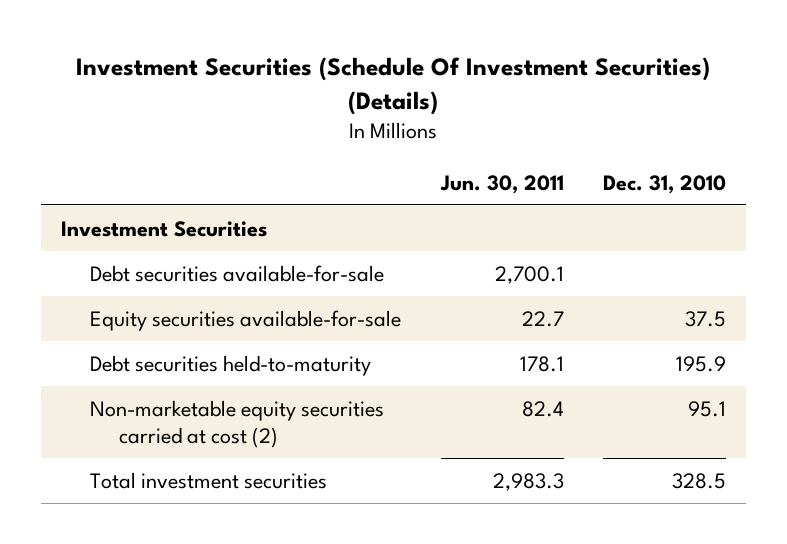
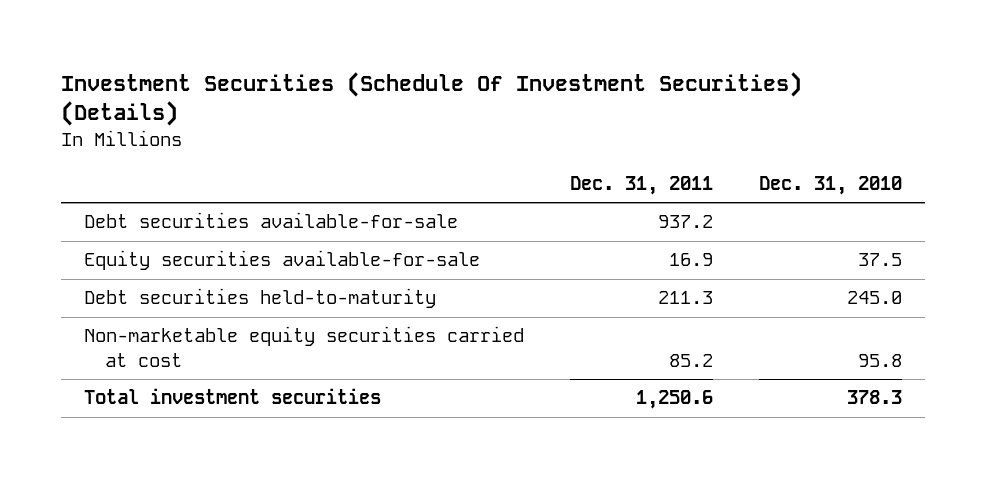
- | Jun. 30, 2011 | Dec. 31, 2010
+ | Dec. 31, 2011 | Dec. 31, 2010
- Investment Securities
- Debt securities held-to-maturity | 178.1 | 195.9
- Non-marketable equity securities carried at cost (2) | 82.4 | 95.1
- Total investment securities | 2,983.3 | 328.5
+ Debt securities held-to-maturity | 211.3 | 245.0
+ Non-marketable equity securities carried at cost | 85.2 | 95.8
+ Total investment securities | 1,250.6 | 378.3

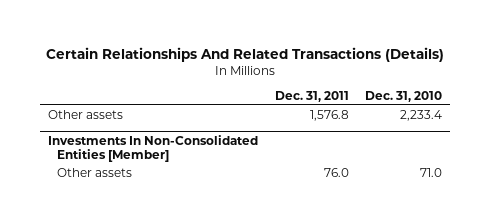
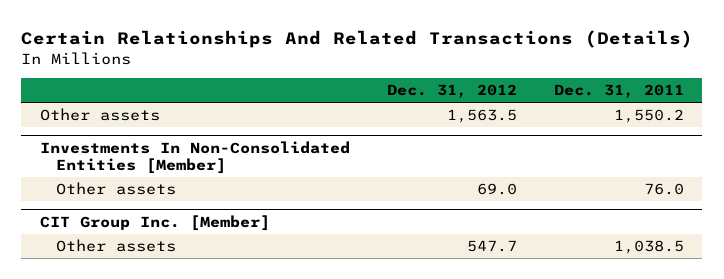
- | Dec. 31, 2011 | Dec. 31, 2010
+ | Dec. 31, 2012 | Dec. 31, 2011
- Other assets | 1,576.8 | 2,233.4
+ Other assets | 1,563.5 | 1,550.2
+ CIT Group Inc. [Member]
+ Other assets | 547.7 | 1,038.5

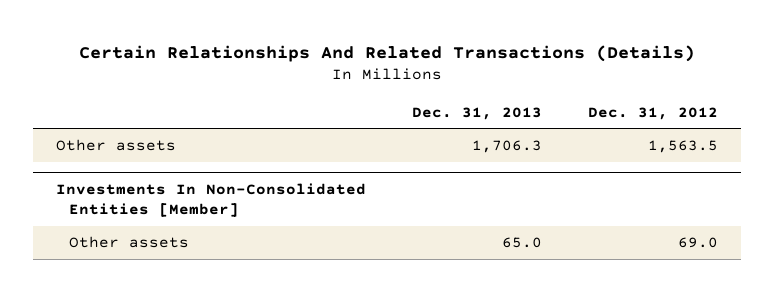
- | Dec. 31, 2012 | Dec. 31, 2011
+ | Dec. 31, 2013 | Dec. 31, 2012
- CIT Group Inc. [Member]
- Other assets | 547.7 | 1,038.5

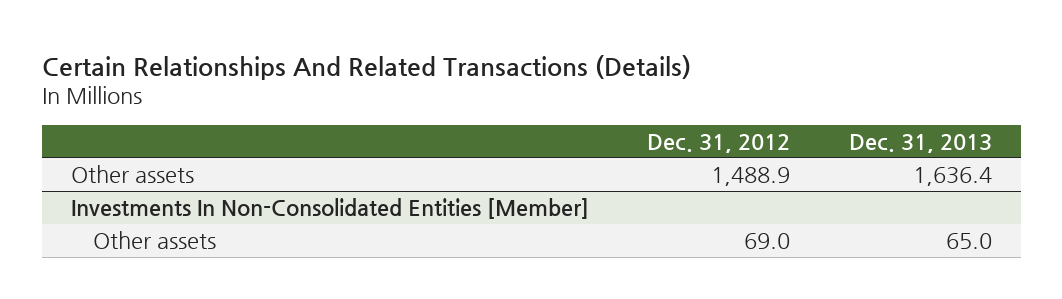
- | Dec. 31, 2013 | Dec. 31, 2012
+ | Dec. 31, 2012 | Dec. 31, 2013
- Other assets | 1,706.3 | 1,563.5
+ Other assets | 1,488.9 | 1,636.4

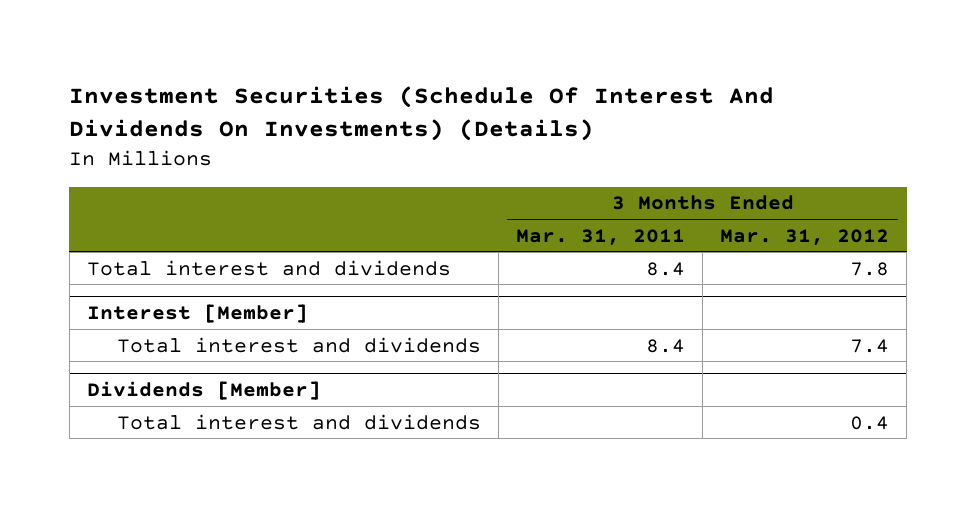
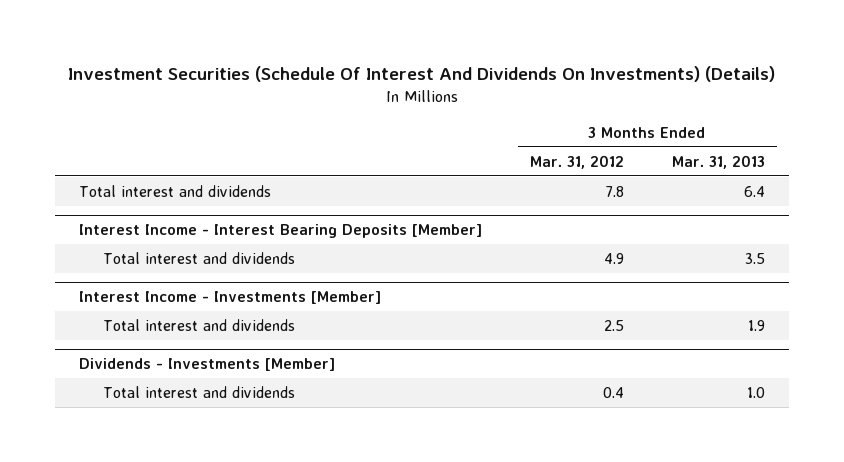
- | 3 Months Ended Mar. 31, 2011 | 3 Months Ended Mar. 31, 2012
+ | 3 Months Ended Mar. 31, 2012 | 3 Months Ended Mar. 31, 2013
- Interest [Member]
- Total interest and dividends | 8.4 | 7.4
- Dividends [Member]
+ Interest Income - Interest Bearing Deposits [Member]
+ Total interest and dividends | 4.9 | 3.5
+ Interest Income - Investments [Member]
+ Total interest and dividends | 2.5 | 1.9
+ Dividends - Investments [Member]

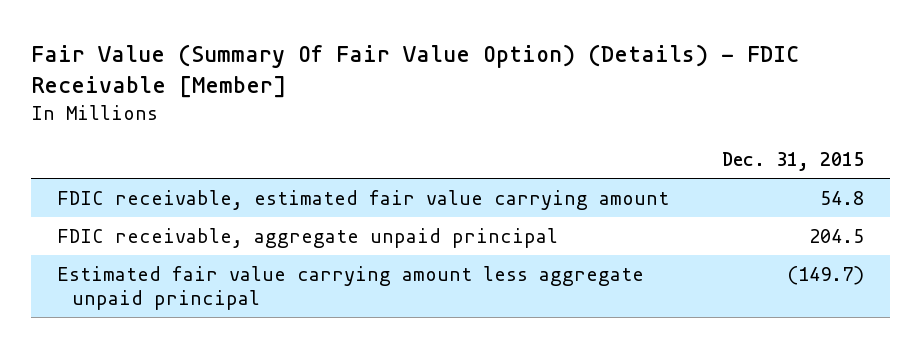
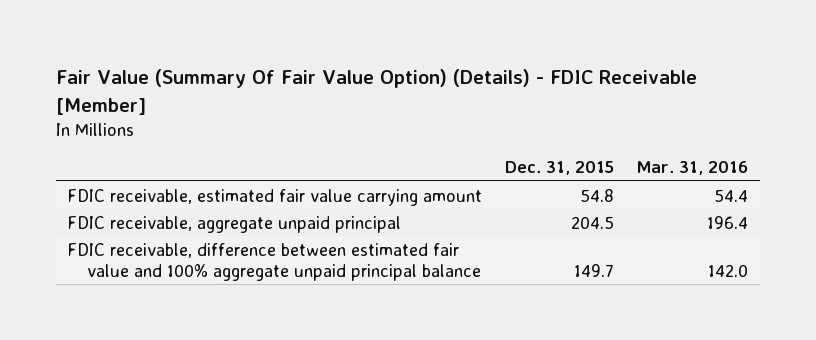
- | Dec. 31, 2015
+ | Dec. 31, 2015 | Mar. 31, 2016
- Estimated fair value carrying amount less aggregate unpaid principal | (149.7)
+ FDIC receivable, difference between estimated fair value and 100% aggregate unpaid principal balance | 149.7 | 142.0

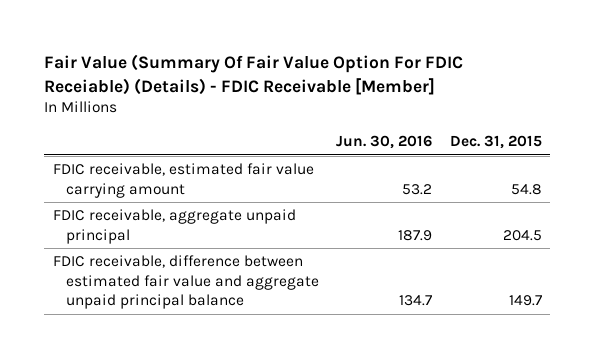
- Fair Value (Summary Of Fair Value Option) (Details) - FDIC Receivable [Member]
+ Fair Value (Summary Of Fair Value Option For FDIC Receiable) (Details) - FDIC Receivable [Member]
- | Dec. 31, 2015 | Mar. 31, 2016
+ | Jun. 30, 2016 | Dec. 31, 2015
- FDIC receivable, difference between estimated fair value and 100% aggregate unpaid principal balance | 149.7 | 142.0
+ FDIC receivable, difference between estimated fair value and aggregate unpaid principal balance | 134.7 | 149.7

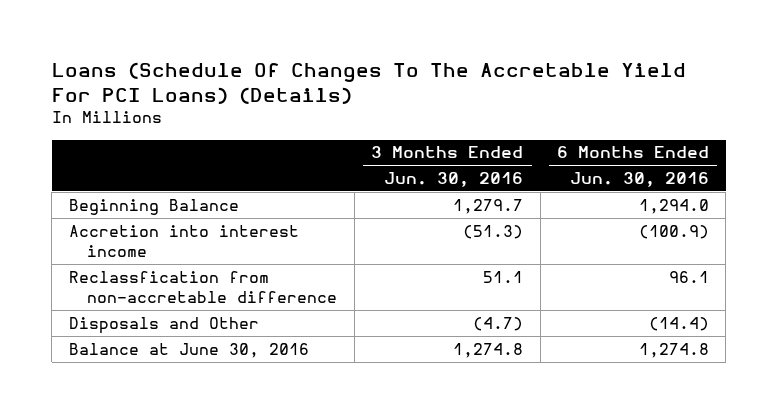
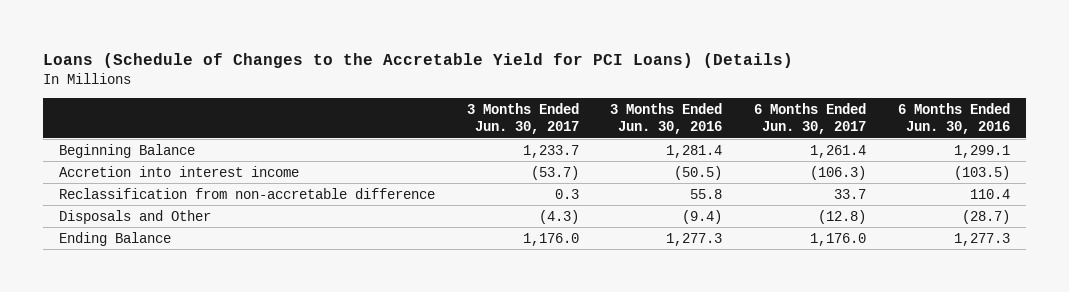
- Loans (Schedule Of Changes To The Accretable Yield For PCI Loans) (Details)
+ Loans (Schedule of Changes to the Accretable Yield for PCI Loans) (Details)
- | 3 Months Ended Jun. 30, 2016 | 6 Months Ended Jun. 30, 2016
+ | 3 Months Ended Jun. 30, 2017 | 3 Months Ended Jun. 30, 2016 | 6 Months Ended Jun. 30, 2017 | 6 Months Ended Jun. 30, 2016
- Beginning Balance | 1,279.7 | 1,294.0
- Accretion into interest income | (51.3) | (100.9)
- Reclassfication from non-accretable difference | 51.1 | 96.1
- Disposals and Other | (4.7) | (14.4)
- Balance at June 30, 2016 | 1,274.8 | 1,274.8
+ Beginning Balance | 1,233.7 | 1,281.4 | 1,261.4 | 1,299.1
+ Accretion into interest income | (53.7) | (50.5) | (106.3) | (103.5)
+ Reclassification from non-accretable difference | 0.3 | 55.8 | 33.7 | 110.4
+ Disposals and Other | (4.3) | (9.4) | (12.8) | (28.7)
+ Ending Balance | 1,176.0 | 1,277.3 | 1,176.0 | 1,277.3

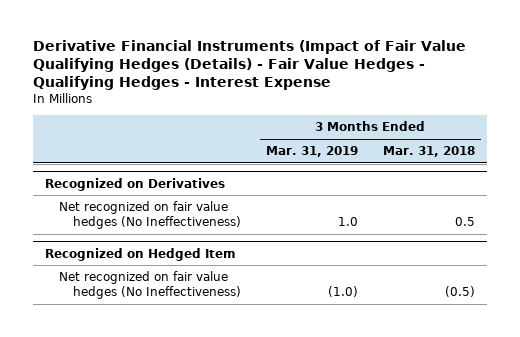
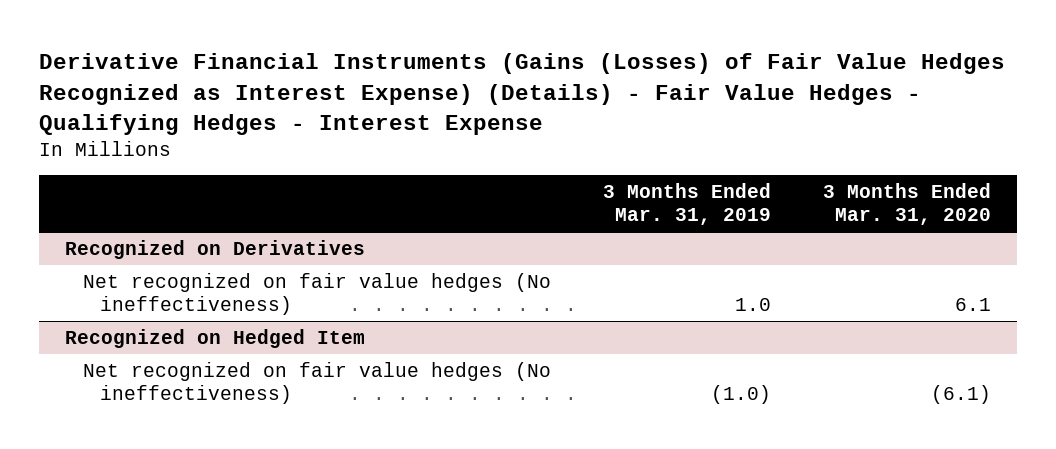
- Derivative Financial Instruments (Impact of Fair Value Qualifying Hedges (Details) - Fair Value Hedges - Qualifying Hedges - Interest Expense
+ Derivative Financial Instruments (Gains (Losses) of Fair Value Hedges Recognized as Interest Expense) (Details) - Fair Value Hedges - Qualifying Hedges - Interest Expense
- | 3 Months Ended Mar. 31, 2019 | 3 Months Ended Mar. 31, 2018
+ | 3 Months Ended Mar. 31, 2019 | 3 Months Ended Mar. 31, 2020
@ Recognized on Derivatives
- Net recognized on fair value hedges (No Ineffectiveness) | 1.0 | 0.5
+ Net recognized on fair value hedges (No ineffectiveness) | 1.0 | 6.1
@ Recognized on Hedged Item
- Net recognized on fair value hedges (No Ineffectiveness) | (1.0) | (0.5)
+ Net recognized on fair value hedges (No ineffectiveness) | (1.0) | (6.1)

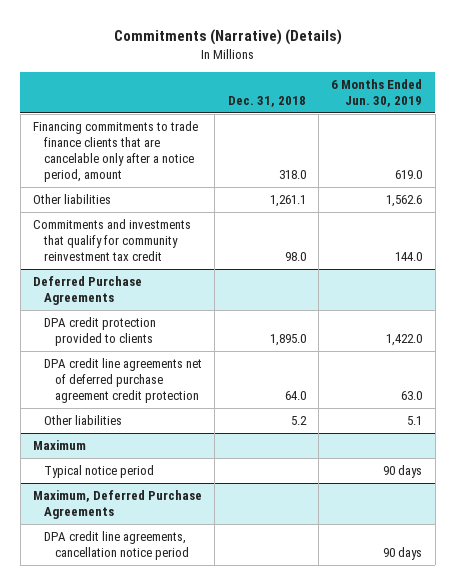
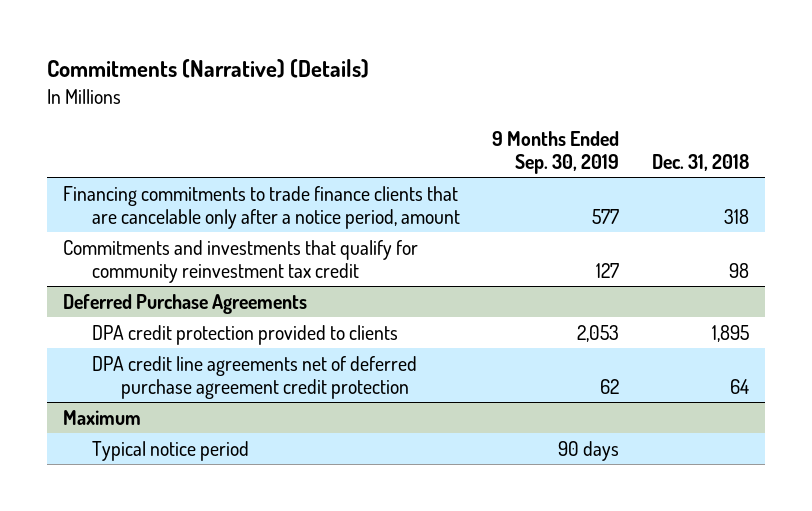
- | Dec. 31, 2018 | 6 Months Ended Jun. 30, 2019
+ | 9 Months Ended Sep. 30, 2019 | Dec. 31, 2018
- Financing commitments to trade finance clients that are cancelable only after a notice period, amount | 318.0 | 619.0
- Other liabilities | 1,261.1 | 1,562.6
- Commitments and investments that qualify for community reinvestment tax credit | 98.0 | 144.0
+ Financing commitments to trade finance clients that are cancelable only after a notice period, amount | 577 | 318
+ Commitments and investments that qualify for community reinvestment tax credit | 127 | 98
@ Deferred Purchase Agreements
- DPA credit protection provided to clients | 1,895.0 | 1,422.0
- DPA credit line agreements net of deferred purchase agreement credit protection | 64.0 | 63.0
- Other liabilities | 5.2 | 5.1
+ DPA credit protection provided to clients | 2,053 | 1,895
+ DPA credit line agreements net of deferred purchase agreement credit protection | 62 | 64
- Maximum, Deferred Purchase Agreements
- DPA credit line agreements, cancellation notice period | | 90 days

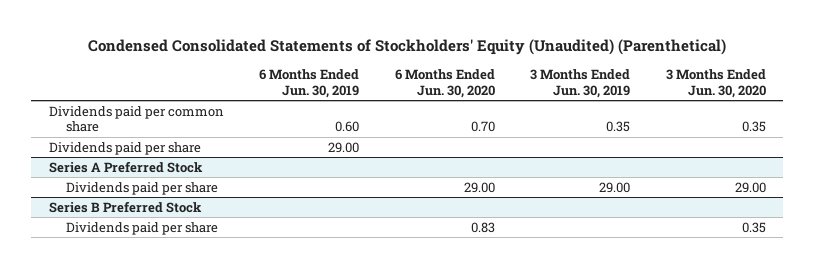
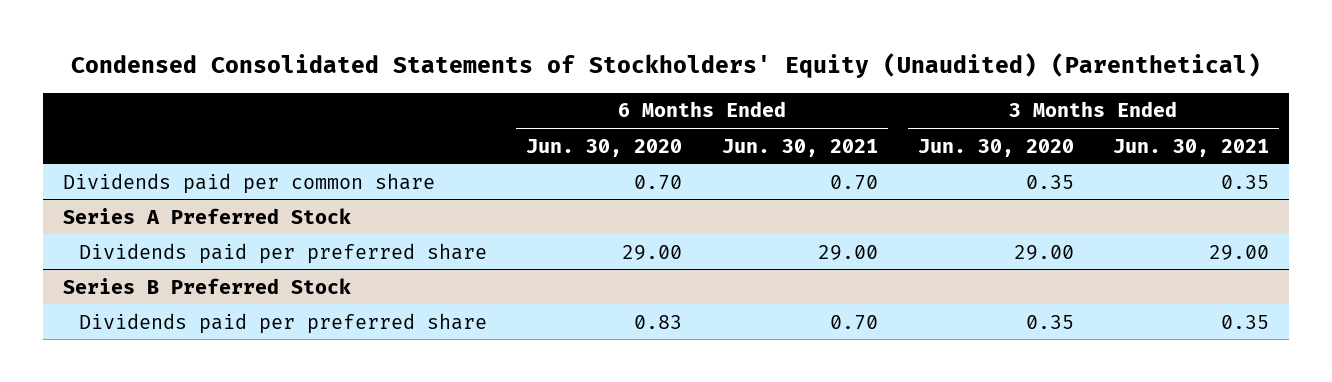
- | 6 Months Ended Jun. 30, 2019 | 6 Months Ended Jun. 30, 2020 | 3 Months Ended Jun. 30, 2019 | 3 Months Ended Jun. 30, 2020
+ | 6 Months Ended Jun. 30, 2020 | 6 Months Ended Jun. 30, 2021 | 3 Months Ended Jun. 30, 2020 | 3 Months Ended Jun. 30, 2021
- Dividends paid per share | 29.00 | | |
@ Series A Preferred Stock
- Dividends paid per share | | 29.00 | 29.00 | 29.00
+ Dividends paid per preferred share | 29.00 | 29.00 | 29.00 | 29.00
@ Series B Preferred Stock
- Dividends paid per share | | 0.83 | | 0.35
+ Dividends paid per preferred share | 0.83 | 0.70 | 0.35 | 0.35

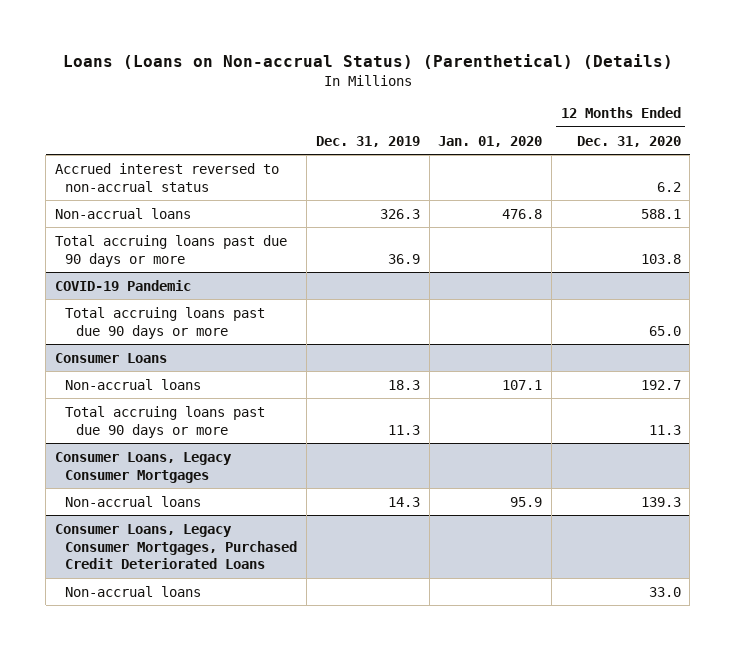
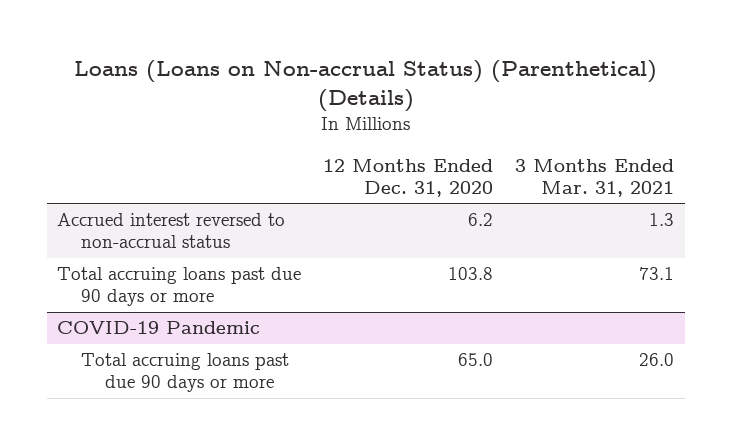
- | Dec. 31, 2019 | Jan. 01, 2020 | 12 Months Ended Dec. 31, 2020
+ | 12 Months Ended Dec. 31, 2020 | 3 Months Ended Mar. 31, 2021
- Non-accrual loans | 326.3 | 476.8 | 588.1
- Consumer Loans
- Non-accrual loans | 18.3 | 107.1 | 192.7
- Total accruing loans past due 90 days or more | 11.3 | | 11.3
- Consumer Loans, Legacy Consumer Mortgages
- Non-accrual loans | 14.3 | 95.9 | 139.3
- Consumer Loans, Legacy Consumer Mortgages, Purchased Credit Deteriorated Loans
- Non-accrual loans | | | 33.0

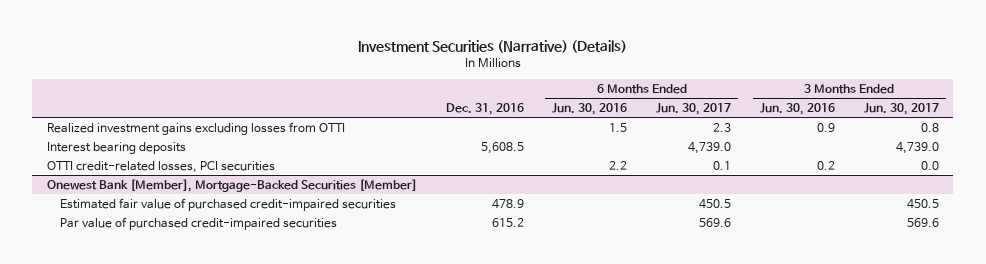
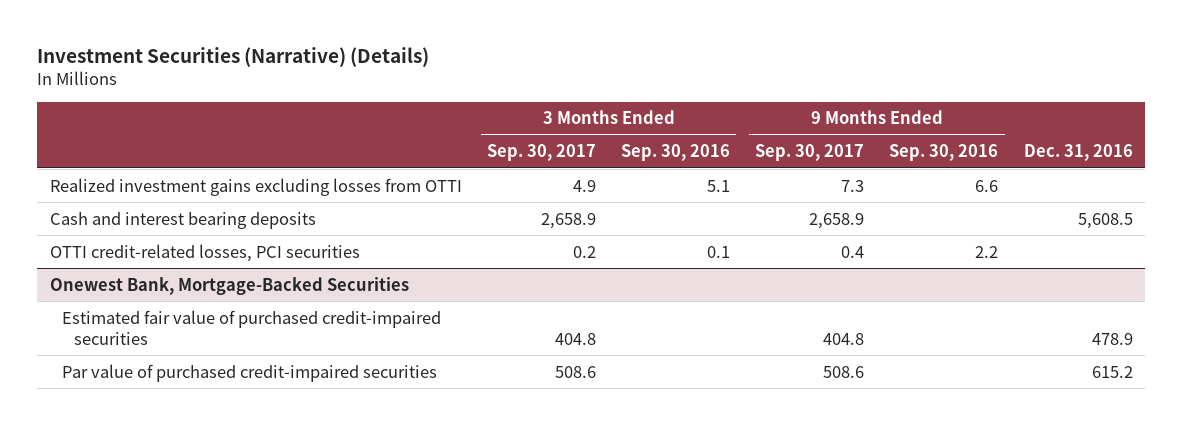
- | Dec. 31, 2016 | 6 Months Ended Jun. 30, 2016 | 6 Months Ended Jun. 30, 2017 | 3 Months Ended Jun. 30, 2016 | 3 Months Ended Jun. 30, 2017
+ | 3 Months Ended Sep. 30, 2017 | 3 Months Ended Sep. 30, 2016 | 9 Months Ended Sep. 30, 2017 | 9 Months Ended Sep. 30, 2016 | Dec. 31, 2016
- Interest bearing deposits | 5,608.5 | | 4,739.0 | | 4,739.0
+ Cash and interest bearing deposits | 2,658.9 | | 2,658.9 | | 5,608.5
- Onewest Bank [Member], Mortgage-Backed Securities [Member]
+ Onewest Bank, Mortgage-Backed Securities

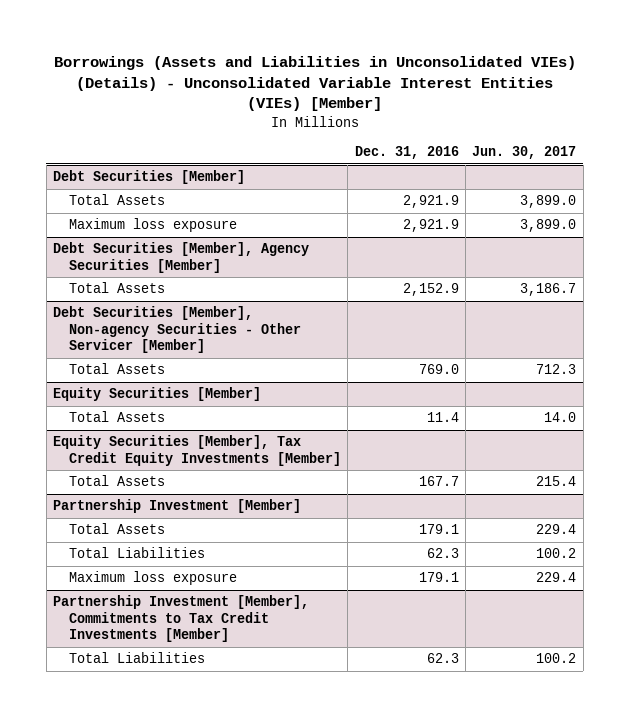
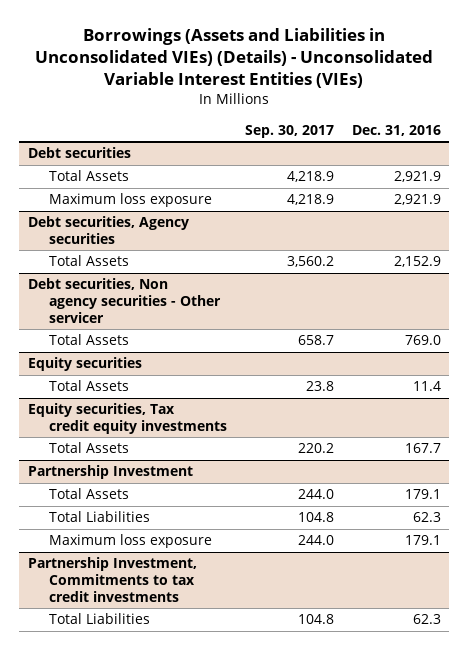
- Borrowings (Assets and Liabilities in Unconsolidated VIEs) (Details) - Unconsolidated Variable Interest Entities (VIEs) [Member]
+ Borrowings (Assets and Liabilities in Unconsolidated VIEs) (Details) - Unconsolidated Variable Interest Entities (VIEs)
- | Dec. 31, 2016 | Jun. 30, 2017
+ | Sep. 30, 2017 | Dec. 31, 2016
- Debt Securities [Member]
+ Debt securities
- Debt Securities [Member], Agency Securities [Member]
+ Debt securities, Agency securities
- Debt Securities [Member], Non-agency Securities - Other Servicer [Member]
+ Debt securities, Non agency securities - Other servicer
- Equity Securities [Member]
+ Equity securities
- Equity Securities [Member], Tax Credit Equity Investments [Member]
+ Equity securities, Tax credit equity investments
- Partnership Investment [Member]
+ Partnership Investment
- Partnership Investment [Member], Commitments to Tax Credit Investments [Member]
+ Partnership Investment, Commitments to tax credit investments

